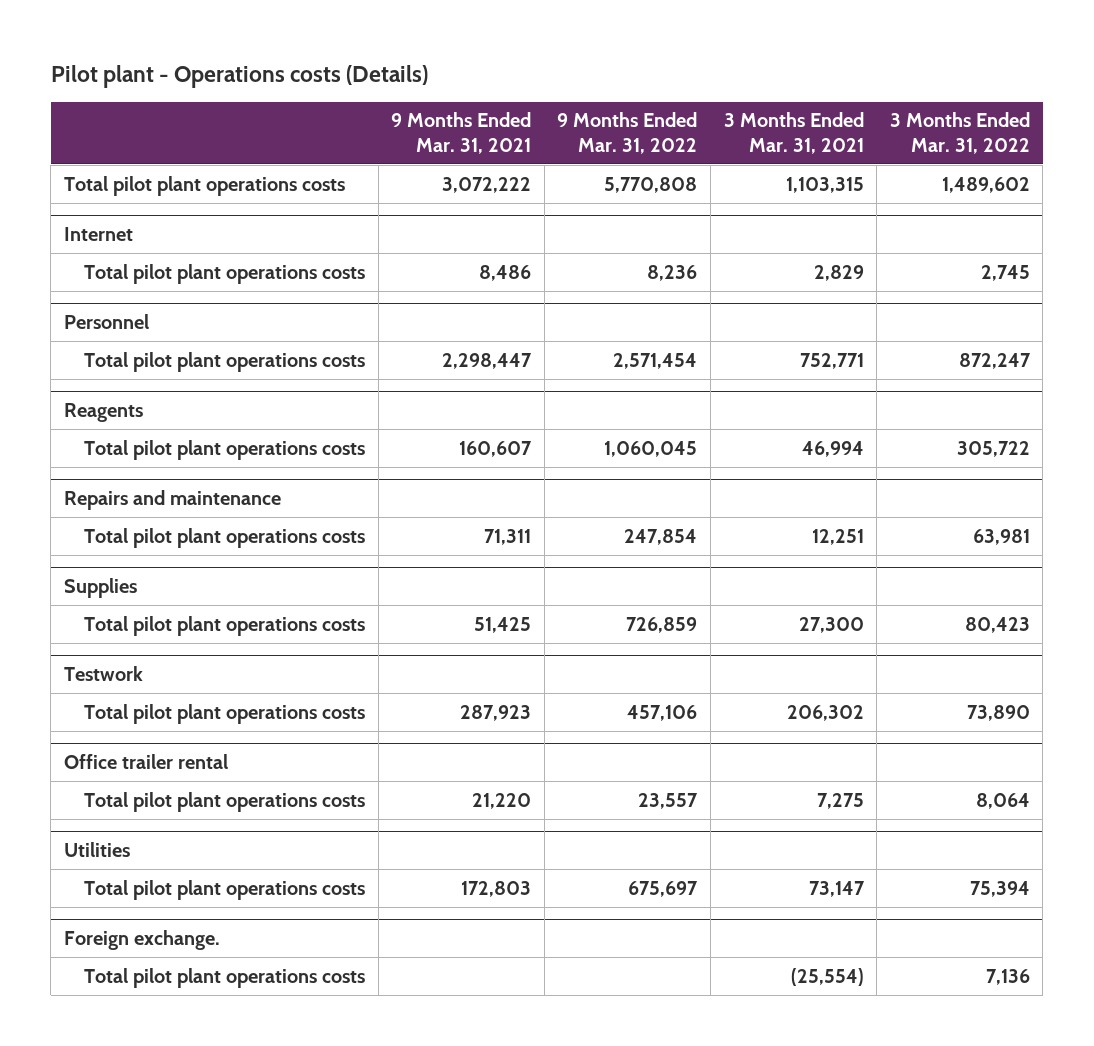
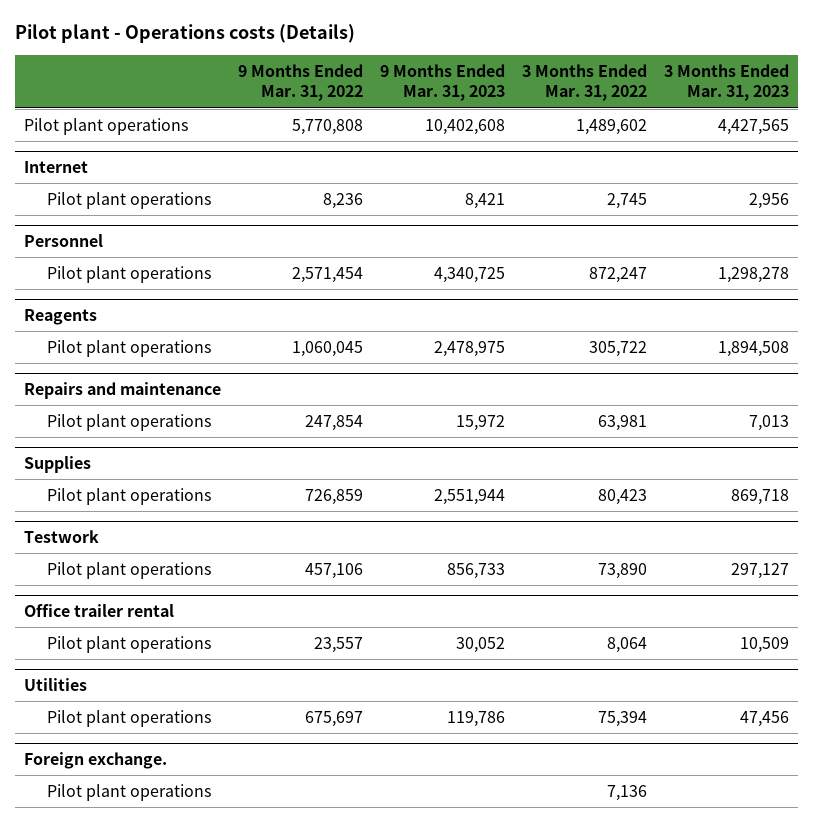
- | 9 Months Ended Mar. 31, 2021 | 9 Months Ended Mar. 31, 2022 | 3 Months Ended Mar. 31, 2021 | 3 Months Ended Mar. 31, 2022
+ | 9 Months Ended Mar. 31, 2022 | 9 Months Ended Mar. 31, 2023 | 3 Months Ended Mar. 31, 2022 | 3 Months Ended Mar. 31, 2023
- Total pilot plant operations costs | 3,072,222 | 5,770,808 | 1,103,315 | 1,489,602
+ Pilot plant operations | 5,770,808 | 10,402,608 | 1,489,602 | 4,427,565
@ Internet
- Total pilot plant operations costs | 8,486 | 8,236 | 2,829 | 2,745
+ Pilot plant operations | 8,236 | 8,421 | 2,745 | 2,956
@ Personnel
- Total pilot plant operations costs | 2,298,447 | 2,571,454 | 752,771 | 872,247
+ Pilot plant operations | 2,571,454 | 4,340,725 | 872,247 | 1,298,278
@ Reagents
- Total pilot plant operations costs | 160,607 | 1,060,045 | 46,994 | 305,722
+ Pilot plant operations | 1,060,045 | 2,478,975 | 305,722 | 1,894,508
@ Repairs and maintenance
- Total pilot plant operations costs | 71,311 | 247,854 | 12,251 | 63,981
+ Pilot plant operations | 247,854 | 15,972 | 63,981 | 7,013
@ Supplies
- Total pilot plant operations costs | 51,425 | 726,859 | 27,300 | 80,423
+ Pilot plant operations | 726,859 | 2,551,944 | 80,423 | 869,718
@ Testwork
- Total pilot plant operations costs | 287,923 | 457,106 | 206,302 | 73,890
+ Pilot plant operations | 457,106 | 856,733 | 73,890 | 297,127
@ Office trailer rental
- Total pilot plant operations costs | 21,220 | 23,557 | 7,275 | 8,064
+ Pilot plant operations | 23,557 | 30,052 | 8,064 | 10,509
@ Utilities
- Total pilot plant operations costs | 172,803 | 675,697 | 73,147 | 75,394
+ Pilot plant operations | 675,697 | 119,786 | 75,394 | 47,456
@ Foreign exchange.
- Total pilot plant operations costs | | | (25,554) | 7,136
+ Pilot plant operations | | | 7,136 |

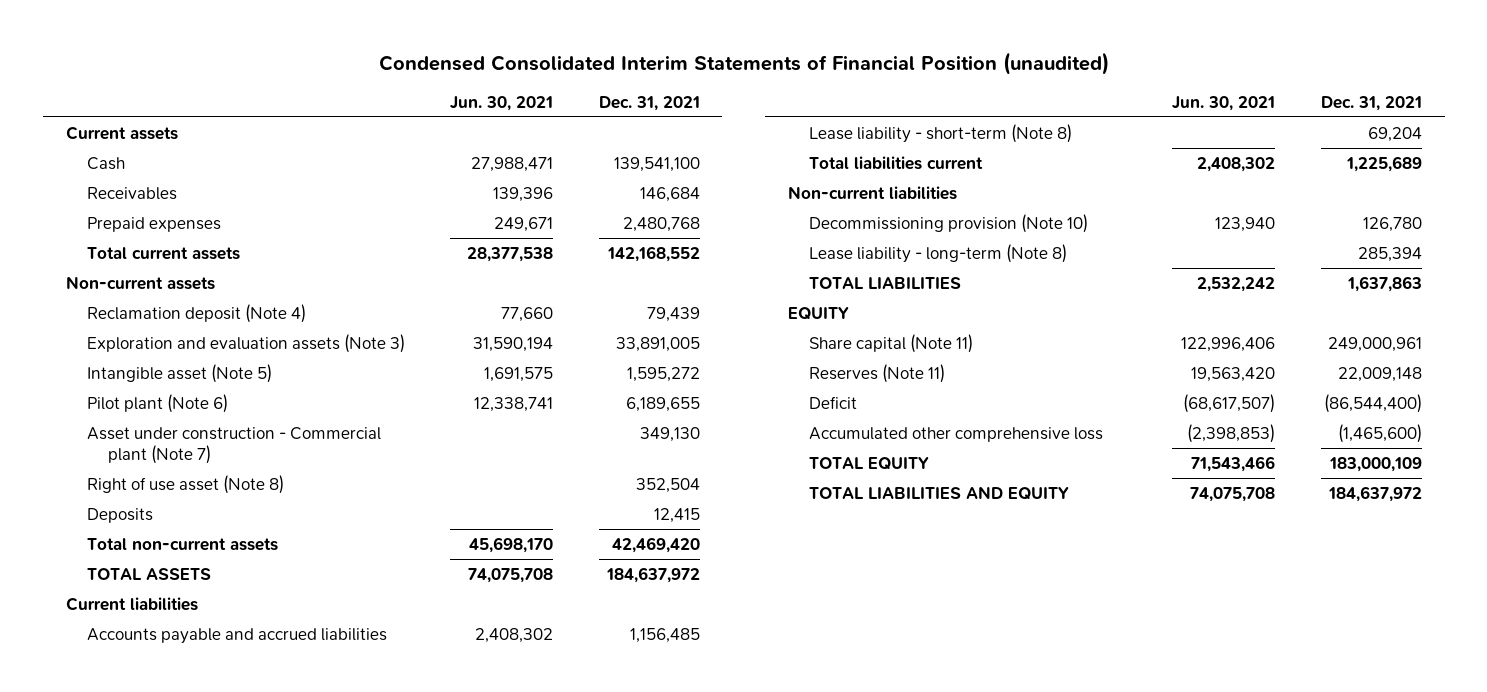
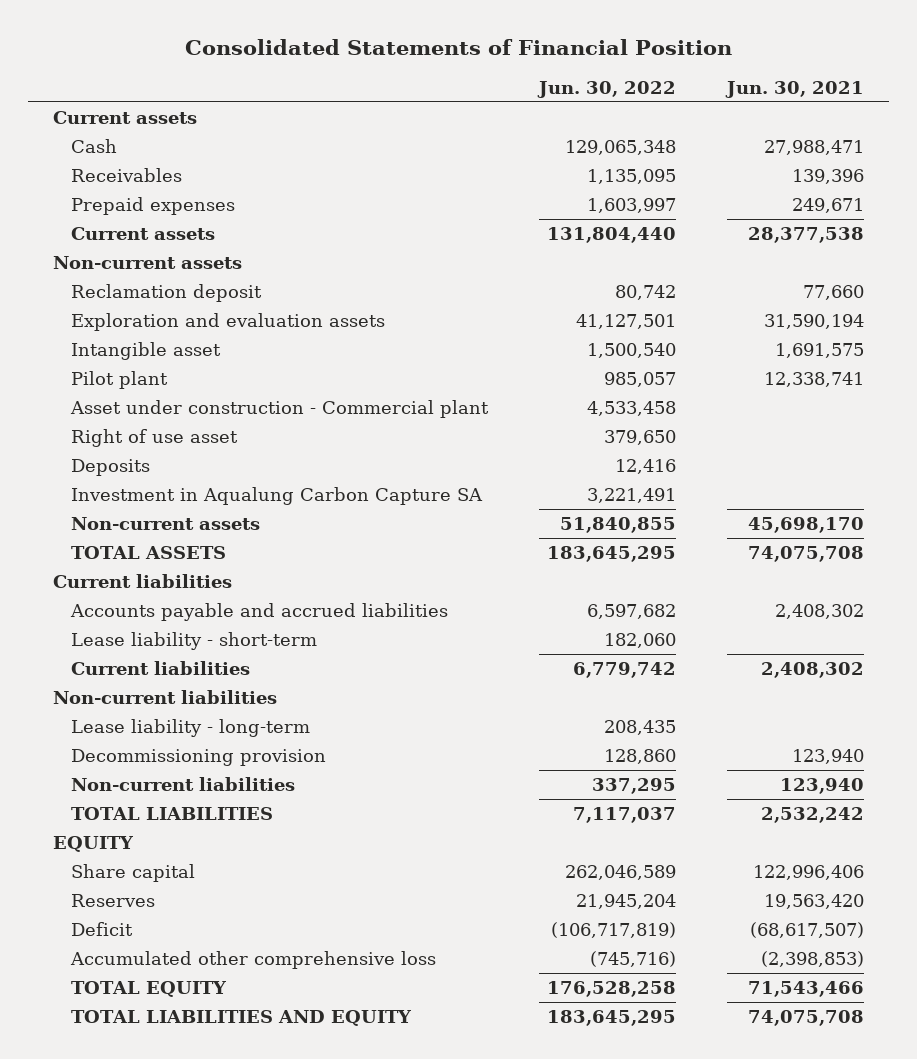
- Condensed Consolidated Interim Statements of Financial Position (unaudited)
+ Consolidated Statements of Financial Position
- | Jun. 30, 2021 | Dec. 31, 2021
+ | Jun. 30, 2022 | Jun. 30, 2021
- Total current assets | 28,377,538 | 142,168,552
+ Current assets | 131,804,440 | 28,377,538
- Reclamation deposit (Note 4) | 77,660 | 79,439
- Exploration and evaluation assets (Note 3) | 31,590,194 | 33,891,005
- Intangible asset (Note 5) | 1,691,575 | 1,595,272
- Pilot plant (Note 6) | 12,338,741 | 6,189,655
- Asset under construction - Commercial plant (Note 7) | | 349,130
- Right of use asset (Note 8) | | 352,504
+ Reclamation deposit | 80,742 | 77,660
+ Exploration and evaluation assets | 41,127,501 | 31,590,194
+ Intangible asset | 1,500,540 | 1,691,575
+ Pilot plant | 985,057 | 12,338,741
+ Asset under construction - Commercial plant | 4,533,458 |
+ Right of use asset | 379,650 |
- Total non-current assets | 45,698,170 | 42,469,420
+ Investment in Aqualung Carbon Capture SA | 3,221,491 |
+ Non-current assets | 51,840,855 | 45,698,170
- Lease liability - short-term (Note 8) | | 69,204
- Total liabilities current | 2,408,302 | 1,225,689
+ Lease liability - short-term | 182,060 |
+ Current liabilities | 6,779,742 | 2,408,302
- Decommissioning provision (Note 10) | 123,940 | 126,780
- Lease liability - long-term (Note 8) | | 285,394
+ Lease liability - long-term | 208,435 |
+ Decommissioning provision | 128,860 | 123,940
+ Non-current liabilities | 337,295 | 123,940
- Share capital (Note 11) | 122,996,406 | 249,000,961
- Reserves (Note 11) | 19,563,420 | 22,009,148
+ Share capital | 262,046,589 | 122,996,406
+ Reserves | 21,945,204 | 19,563,420

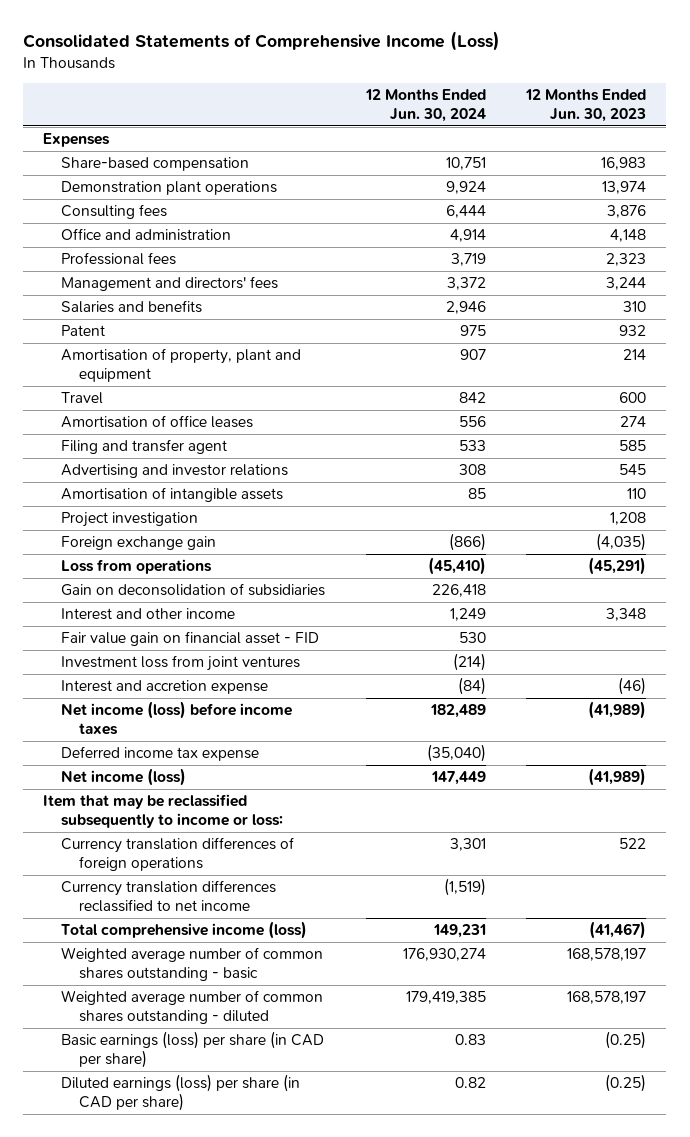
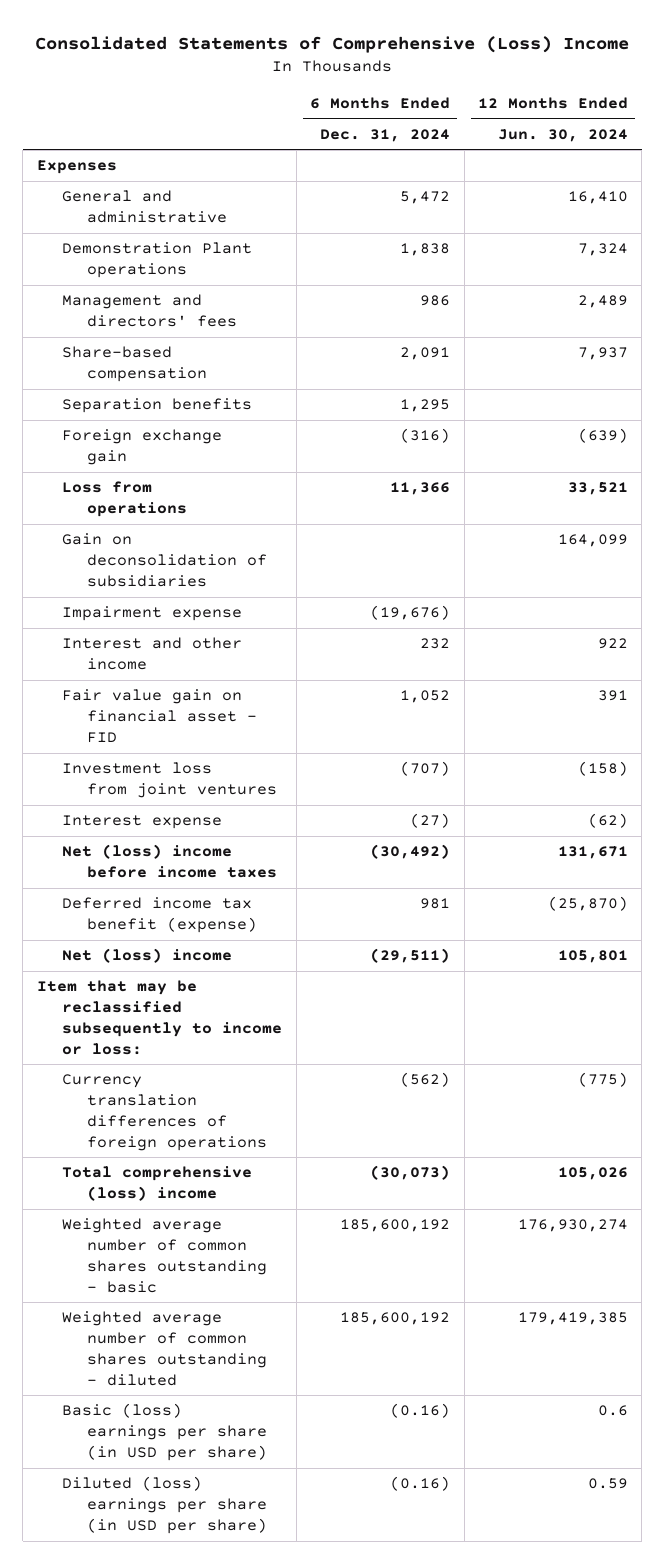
- Consolidated Statements of Comprehensive Income (Loss)
+ Consolidated Statements of Comprehensive (Loss) Income
- | 12 Months Ended Jun. 30, 2024 | 12 Months Ended Jun. 30, 2023
+ | 6 Months Ended Dec. 31, 2024 | 12 Months Ended Jun. 30, 2024
- Share-based compensation | 10,751 | 16,983
- Demonstration plant operations | 9,924 | 13,974
- Consulting fees | 6,444 | 3,876
- Office and administration | 4,914 | 4,148
- Professional fees | 3,719 | 2,323
- Management and directors' fees | 3,372 | 3,244
- Salaries and benefits | 2,946 | 310
- Patent | 975 | 932
- Amortisation of property, plant and equipment | 907 | 214
- Travel | 842 | 600
- Amortisation of office leases | 556 | 274
- Filing and transfer agent | 533 | 585
- Advertising and investor relations | 308 | 545
- Amortisation of intangible assets | 85 | 110
- Project investigation | | 1,208
- Foreign exchange gain | (866) | (4,035)
- Loss from operations | (45,410) | (45,291)
- Gain on deconsolidation of subsidiaries | 226,418 |
- Interest and other income | 1,249 | 3,348
- Fair value gain on financial asset - FID | 530 |
- Investment loss from joint ventures | (214) |
- Interest and accretion expense | (84) | (46)
- Net income (loss) before income taxes | 182,489 | (41,989)
- Deferred income tax expense | (35,040) |
- Net income (loss) | 147,449 | (41,989)
+ General and administrative | 5,472 | 16,410
+ Demonstration Plant operations | 1,838 | 7,324
+ Management and directors' fees | 986 | 2,489
+ Share-based compensation | 2,091 | 7,937
+ Separation benefits | 1,295 |
+ Foreign exchange gain | (316) | (639)
+ Loss from operations | 11,366 | 33,521
+ Gain on deconsolidation of subsidiaries | | 164,099
+ Impairment expense | (19,676) |
+ Interest and other income | 232 | 922
+ Fair value gain on financial asset - FID | 1,052 | 391
+ Investment loss from joint ventures | (707) | (158)
+ Interest expense | (27) | (62)
+ Net (loss) income before income taxes | (30,492) | 131,671
+ Deferred income tax benefit (expense) | 981 | (25,870)
+ Net (loss) income | (29,511) | 105,801
- Currency translation differences of foreign operations | 3,301 | 522
- Currency translation differences reclassified to net income | (1,519) |
- Total comprehensive income (loss) | 149,231 | (41,467)
+ Currency translation differences of foreign operations | (562) | (775)
+ Total comprehensive (loss) income | (30,073) | 105,026
- Basic earnings (loss) per share (in CAD per share) | 0.83 | (0.25)
- Diluted earnings (loss) per share (in CAD per share) | 0.82 | (0.25)
+ Basic (loss) earnings per share (in USD per share) | (0.16) | 0.6
+ Diluted (loss) earnings per share (in USD per share) | (0.16) | 0.59

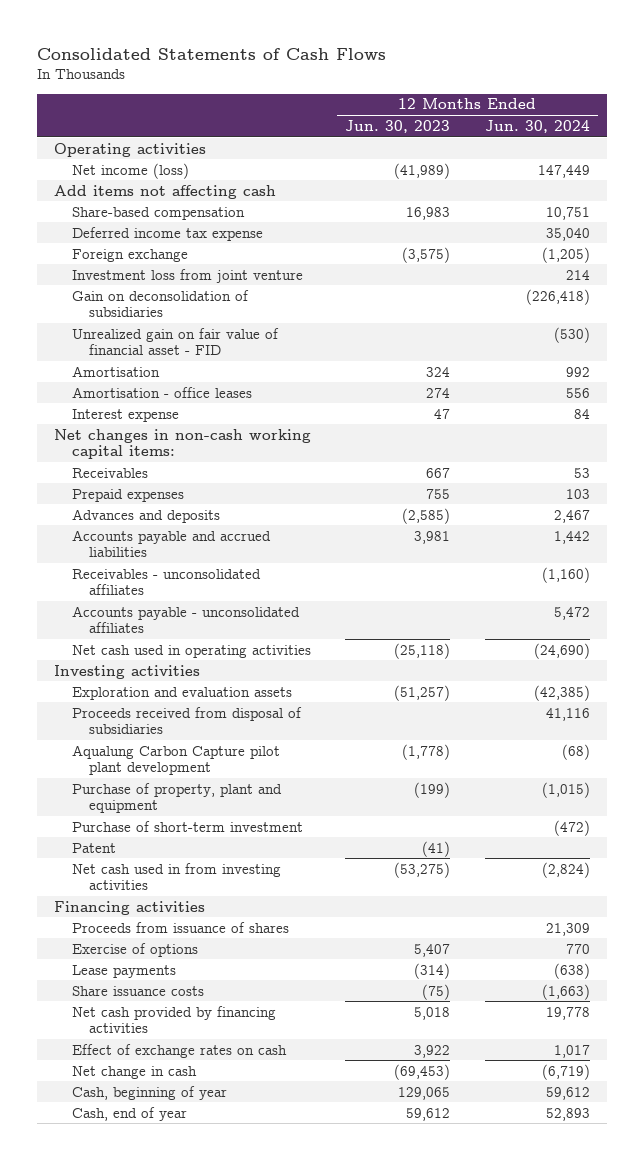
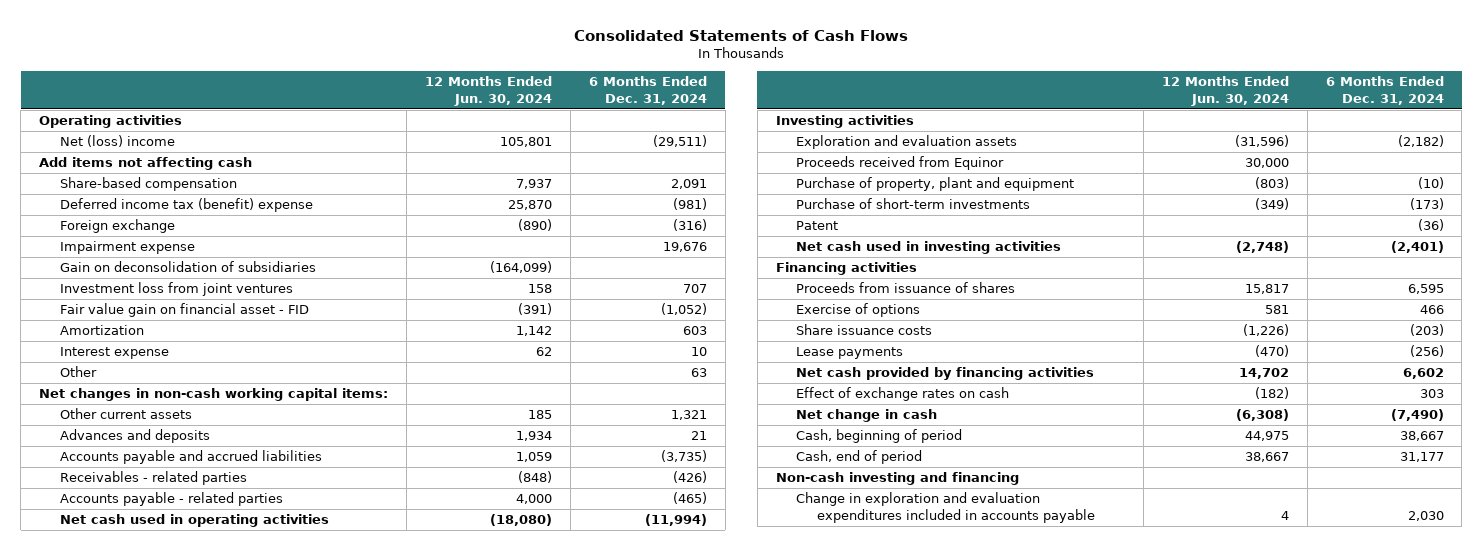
- | 12 Months Ended Jun. 30, 2023 | 12 Months Ended Jun. 30, 2024
+ | 12 Months Ended Jun. 30, 2024 | 6 Months Ended Dec. 31, 2024
- Net income (loss) | (41,989) | 147,449
+ Net (loss) income | 105,801 | (29,511)
- Share-based compensation | 16,983 | 10,751
- Deferred income tax expense | | 35,040
- Foreign exchange | (3,575) | (1,205)
- Investment loss from joint venture | | 214
- Gain on deconsolidation of subsidiaries | | (226,418)
- Unrealized gain on fair value of financial asset - FID | | (530)
- Amortisation | 324 | 992
- Amortisation - office leases | 274 | 556
- Interest expense | 47 | 84
+ Share-based compensation | 7,937 | 2,091
+ Deferred income tax (benefit) expense | 25,870 | (981)
+ Foreign exchange | (890) | (316)
+ Impairment expense | | 19,676
+ Gain on deconsolidation of subsidiaries | (164,099) |
+ Investment loss from joint ventures | 158 | 707
+ Fair value gain on financial asset - FID | (391) | (1,052)
+ Amortization | 1,142 | 603
+ Interest expense | 62 | 10
+ Other | | 63
- Receivables | 667 | 53
- Prepaid expenses | 755 | 103
- Advances and deposits | (2,585) | 2,467
- Accounts payable and accrued liabilities | 3,981 | 1,442
- Receivables - unconsolidated affiliates | | (1,160)
- Accounts payable - unconsolidated affiliates | | 5,472
- Net cash used in operating activities | (25,118) | (24,690)
+ Other current assets | 185 | 1,321
+ Advances and deposits | 1,934 | 21
+ Accounts payable and accrued liabilities | 1,059 | (3,735)
+ Receivables - related parties | (848) | (426)
+ Accounts payable - related parties | 4,000 | (465)
+ Net cash used in operating activities | (18,080) | (11,994)
- Exploration and evaluation assets | (51,257) | (42,385)
- Proceeds received from disposal of subsidiaries | | 41,116
- Aqualung Carbon Capture pilot plant development | (1,778) | (68)
- Purchase of property, plant and equipment | (199) | (1,015)
- Purchase of short-term investment | | (472)
+ Exploration and evaluation assets | (31,596) | (2,182)
+ Proceeds received from Equinor | 30,000 |
+ Purchase of property, plant and equipment | (803) | (10)
+ Purchase of short-term investments | (349) | (173)
- Net cash used in from investing activities | (53,275) | (2,824)
+ Net cash used in investing activities | (2,748) | (2,401)
- Proceeds from issuance of shares | | 21,309
- Exercise of options | 5,407 | 770
- Lease payments | (314) | (638)
- Share issuance costs | (75) | (1,663)
- Net cash provided by financing activities | 5,018 | 19,778
- Effect of exchange rates on cash | 3,922 | 1,017
- Net change in cash | (69,453) | (6,719)
- Cash, beginning of year | 129,065 | 59,612
- Cash, end of year | 59,612 | 52,893
+ Proceeds from issuance of shares | 15,817 | 6,595
+ Exercise of options | 581 | 466
+ Share issuance costs | (1,226) | (203)
+ Lease payments | (470) | (256)
+ Net cash provided by financing activities | 14,702 | 6,602
+ Effect of exchange rates on cash | (182) | 303
+ Net change in cash | (6,308) | (7,490)
+ Cash, beginning of period | 44,975 | 38,667
+ Cash, end of period | 38,667 | 31,177
+ Non-cash investing and financing
+ Change in exploration and evaluation expenditures included in accounts payable | 4 | 2,030

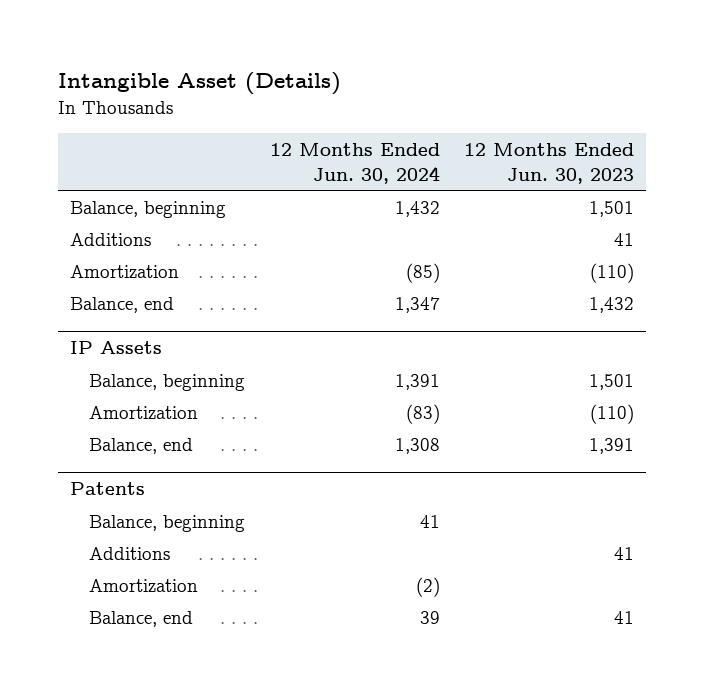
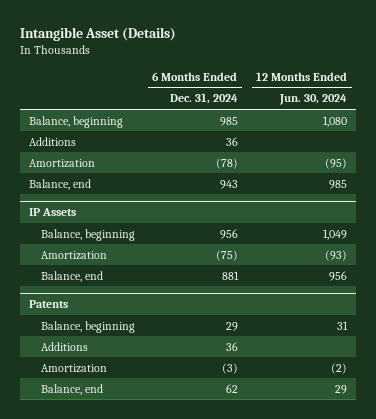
- | 12 Months Ended Jun. 30, 2024 | 12 Months Ended Jun. 30, 2023
+ | 6 Months Ended Dec. 31, 2024 | 12 Months Ended Jun. 30, 2024
- Balance, beginning | 1,432 | 1,501
+ Balance, beginning | 985 | 1,080
- Amortization | (85) | (110)
- Balance, end | 1,347 | 1,432
+ Amortization | (78) | (95)
+ Balance, end | 943 | 985
@ IP Assets
- Balance, beginning | 1,391 | 1,501
- Amortization | (83) | (110)
- Balance, end | 1,308 | 1,391
+ Balance, beginning | 956 | 1,049
+ Amortization | (75) | (93)
+ Balance, end | 881 | 956
@ Patents
- Balance, beginning | 41 |
+ Balance, beginning | 29 | 31
- Balance, end | 39 | 41
+ Balance, end | 62 | 29

